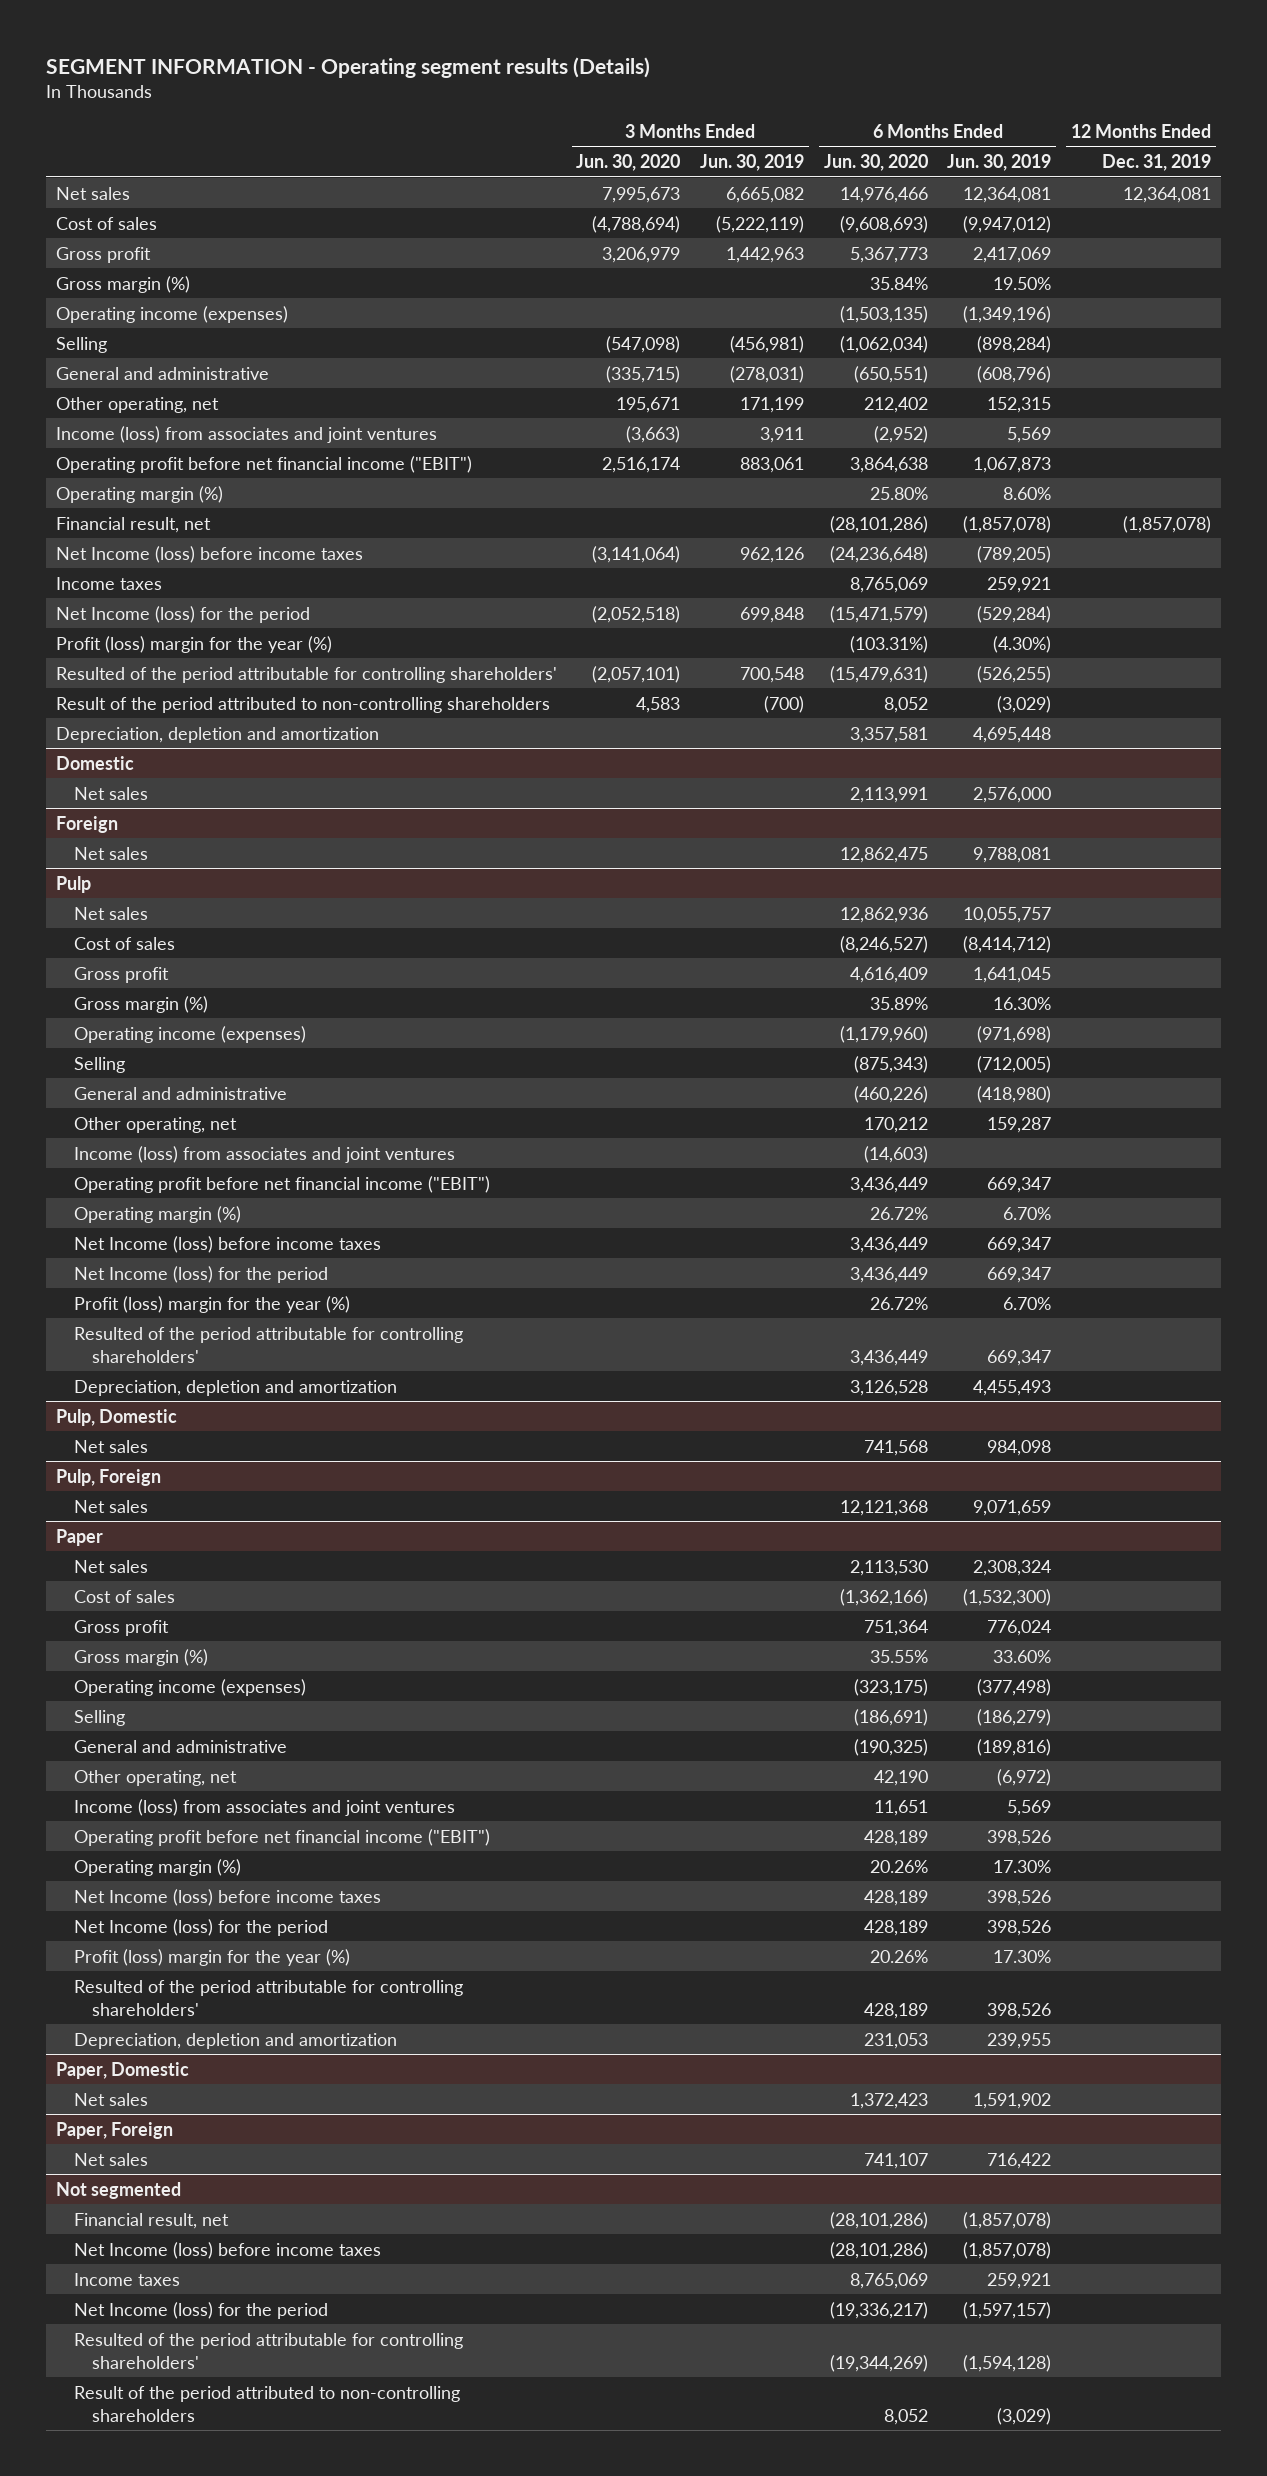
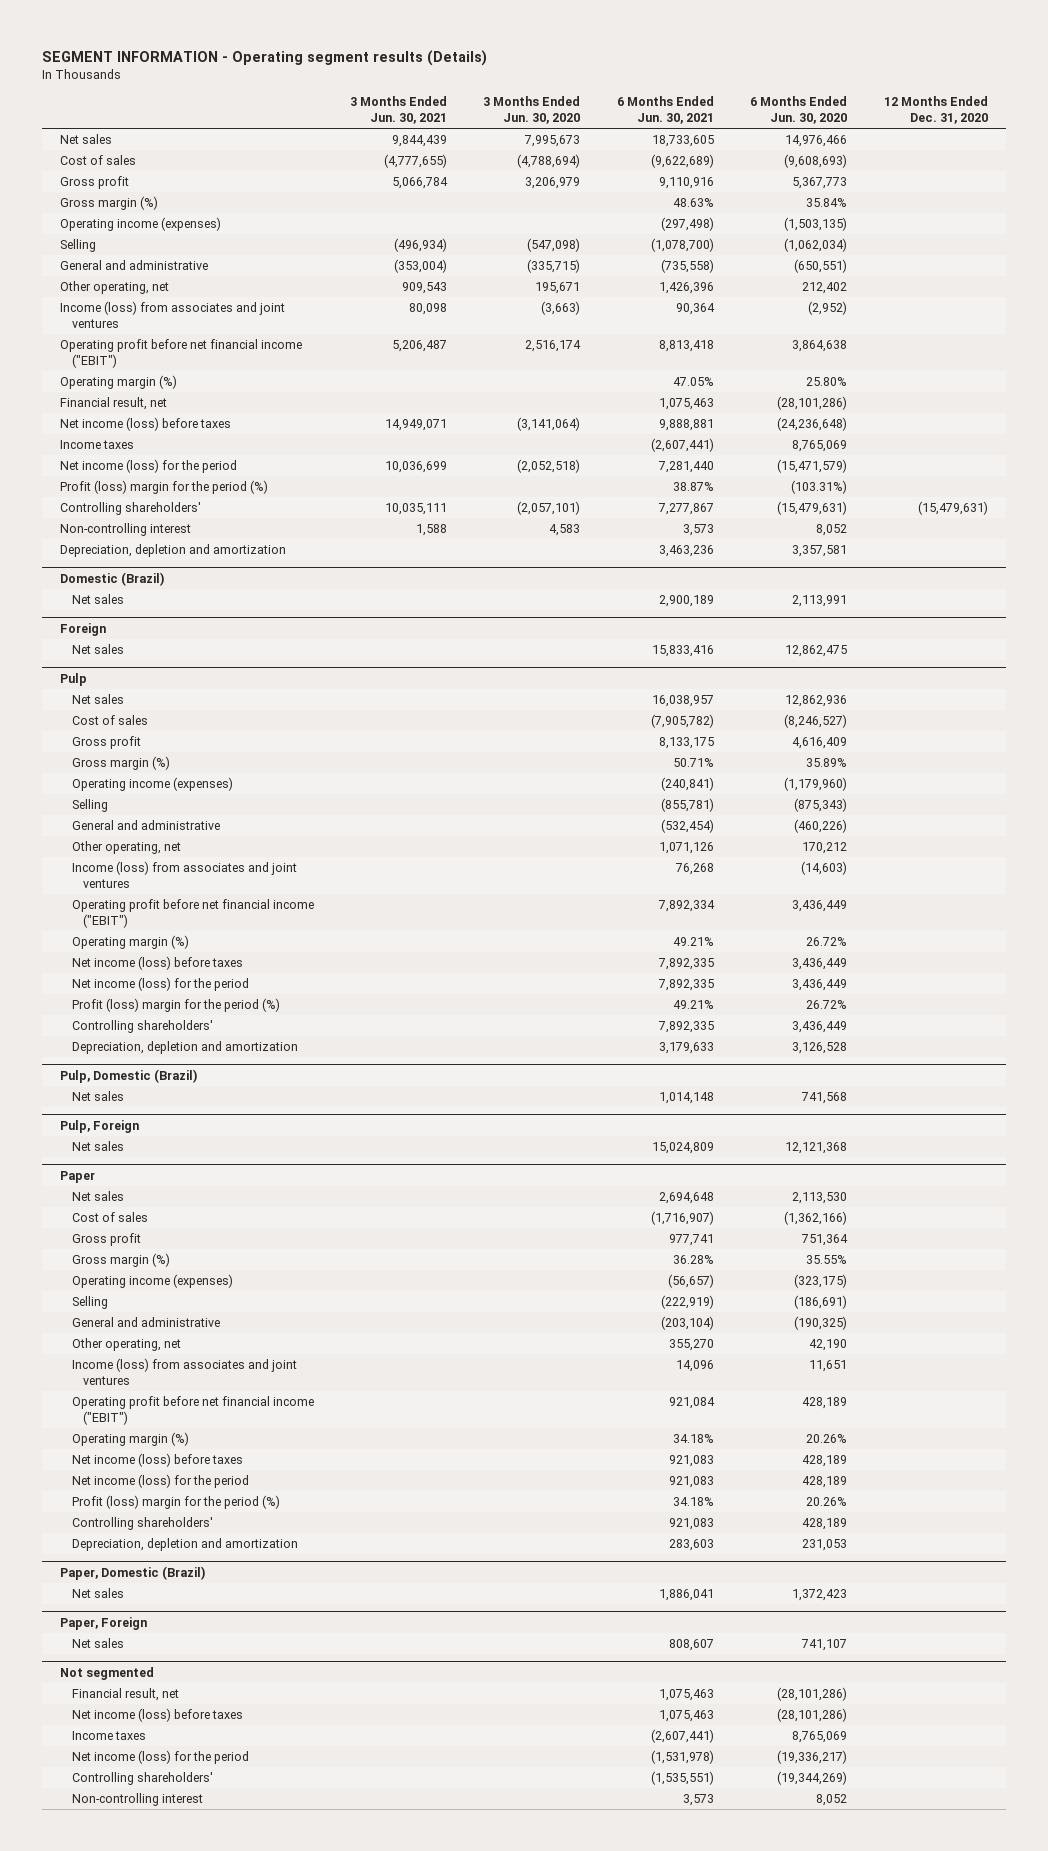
- | 3 Months Ended Jun. 30, 2020 | 3 Months Ended Jun. 30, 2019 | 6 Months Ended Jun. 30, 2020 | 6 Months Ended Jun. 30, 2019 | 12 Months Ended Dec. 31, 2019
+ | 3 Months Ended Jun. 30, 2021 | 3 Months Ended Jun. 30, 2020 | 6 Months Ended Jun. 30, 2021 | 6 Months Ended Jun. 30, 2020 | 12 Months Ended Dec. 31, 2020
- Net Income (loss) before income taxes | (3,141,064) | 962,126 | (24,236,648) | (789,205) |
+ Net income (loss) before taxes | 14,949,071 | (3,141,064) | 9,888,881 | (24,236,648) |
- Net Income (loss) for the period | (2,052,518) | 699,848 | (15,471,579) | (529,284) |
- Profit (loss) margin for the year (%) | | | (103.31%) | (4.30%) |
- Resulted of the period attributable for controlling shareholders' | (2,057,101) | 700,548 | (15,479,631) | (526,255) |
- Result of the period attributed to non-controlling shareholders | 4,583 | (700) | 8,052 | (3,029) |
+ Net income (loss) for the period | 10,036,699 | (2,052,518) | 7,281,440 | (15,471,579) |
+ Profit (loss) margin for the period (%) | | | 38.87% | (103.31%) |
+ Controlling shareholders' | 10,035,111 | (2,057,101) | 7,277,867 | (15,479,631) | (15,479,631)
+ Non-controlling interest | 1,588 | 4,583 | 3,573 | 8,052 |
- Domestic
+ Domestic (Brazil)
@ Pulp
- Net Income (loss) before income taxes | | | 3,436,449 | 669,347 |
- Net Income (loss) for the period | | | 3,436,449 | 669,347 |
- Profit (loss) margin for the year (%) | | | 26.72% | 6.70% |
- Resulted of the period attributable for controlling shareholders' | | | 3,436,449 | 669,347 |
+ Net income (loss) before taxes | | | 7,892,335 | 3,436,449 |
+ Net income (loss) for the period | | | 7,892,335 | 3,436,449 |
+ Profit (loss) margin for the period (%) | | | 49.21% | 26.72% |
+ Controlling shareholders' | | | 7,892,335 | 3,436,449 |
- Pulp, Domestic
+ Pulp, Domestic (Brazil)
@ Paper
- Net Income (loss) before income taxes | | | 428,189 | 398,526 |
- Net Income (loss) for the period | | | 428,189 | 398,526 |
- Profit (loss) margin for the year (%) | | | 20.26% | 17.30% |
- Resulted of the period attributable for controlling shareholders' | | | 428,189 | 398,526 |
+ Net income (loss) before taxes | | | 921,083 | 428,189 |
+ Net income (loss) for the period | | | 921,083 | 428,189 |
+ Profit (loss) margin for the period (%) | | | 34.18% | 20.26% |
+ Controlling shareholders' | | | 921,083 | 428,189 |
- Paper, Domestic
+ Paper, Domestic (Brazil)
@ Not segmented
- Net Income (loss) before income taxes | | | (28,101,286) | (1,857,078) |
+ Net income (loss) before taxes | | | 1,075,463 | (28,101,286) |
- Net Income (loss) for the period | | | (19,336,217) | (1,597,157) |
- Resulted of the period attributable for controlling shareholders' | | | (19,344,269) | (1,594,128) |
- Result of the period attributed to non-controlling shareholders | | | 8,052 | (3,029) |
+ Net income (loss) for the period | | | (1,531,978) | (19,336,217) |
+ Controlling shareholders' | | | (1,535,551) | (19,344,269) |
+ Non-controlling interest | | | 3,573 | 8,052 |

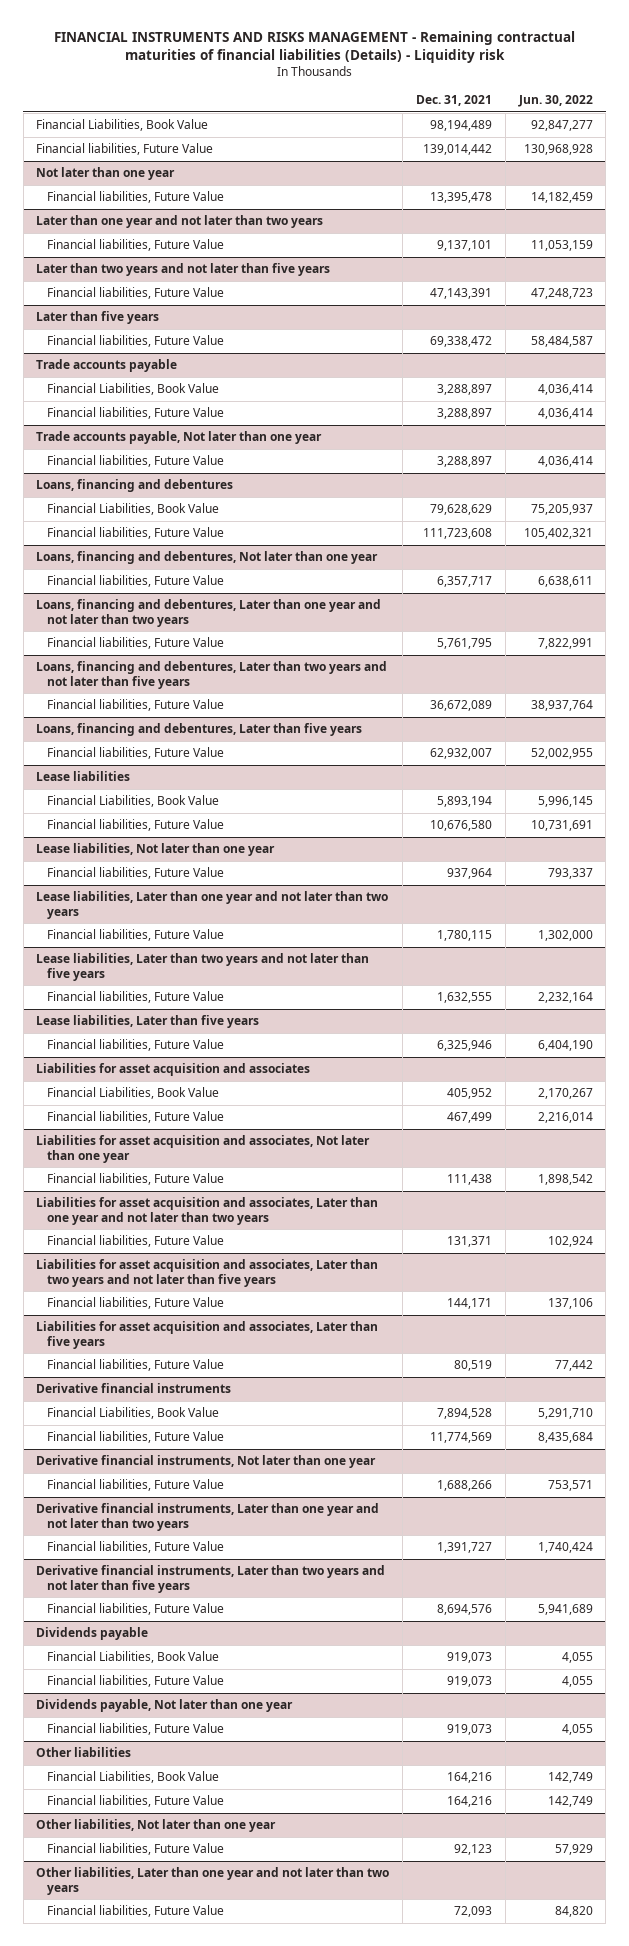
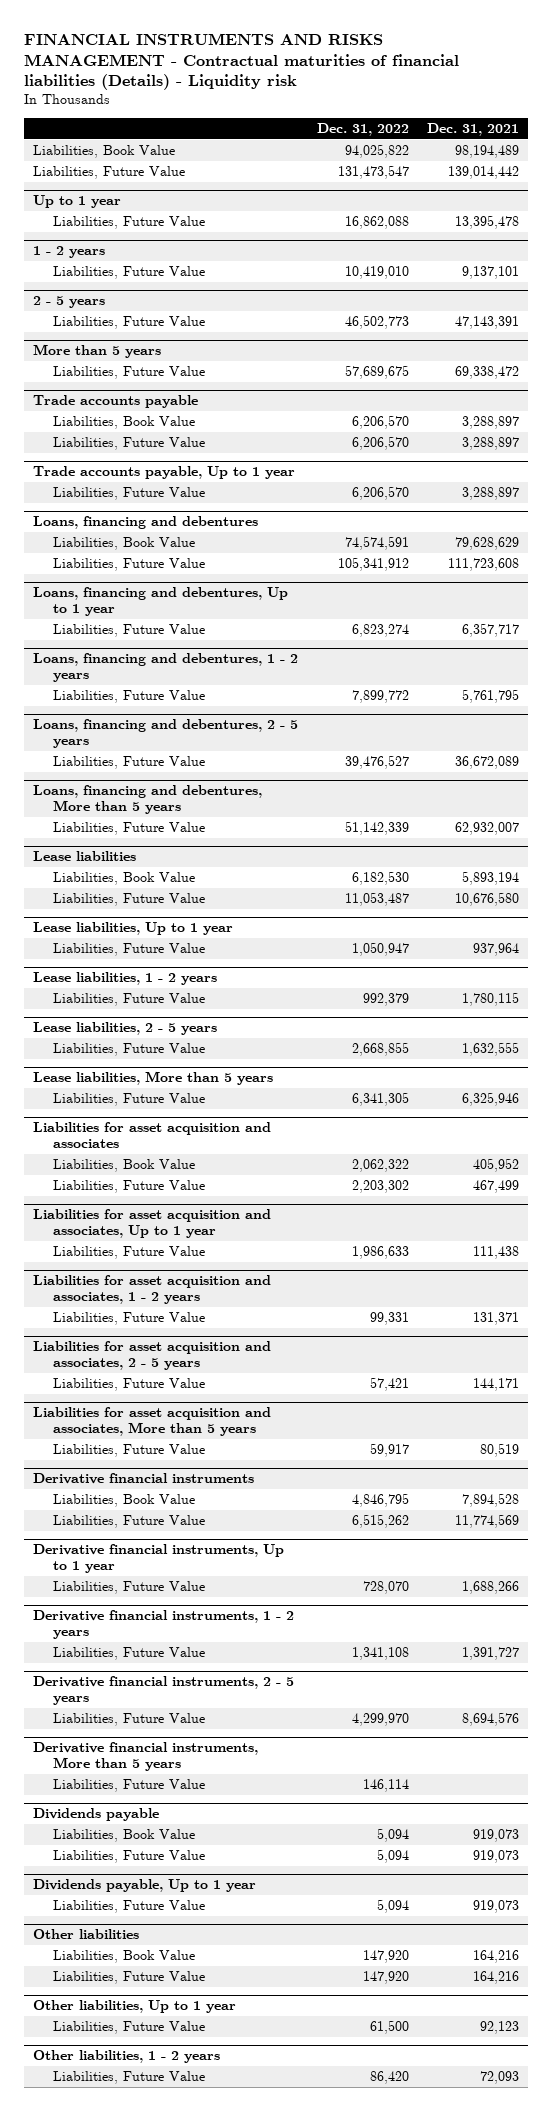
- FINANCIAL INSTRUMENTS AND RISKS MANAGEMENT - Remaining contractual maturities of financial liabilities (Details) - Liquidity risk
+ FINANCIAL INSTRUMENTS AND RISKS MANAGEMENT - Contractual maturities of financial liabilities (Details) - Liquidity risk
- | Dec. 31, 2021 | Jun. 30, 2022
+ | Dec. 31, 2022 | Dec. 31, 2021
- Financial Liabilities, Book Value | 98,194,489 | 92,847,277
- Financial liabilities, Future Value | 139,014,442 | 130,968,928
- Not later than one year
- Financial liabilities, Future Value | 13,395,478 | 14,182,459
- Later than one year and not later than two years
- Financial liabilities, Future Value | 9,137,101 | 11,053,159
- Later than two years and not later than five years
- Financial liabilities, Future Value | 47,143,391 | 47,248,723
- Later than five years
- Financial liabilities, Future Value | 69,338,472 | 58,484,587
+ Liabilities, Book Value | 94,025,822 | 98,194,489
+ Liabilities, Future Value | 131,473,547 | 139,014,442
+ Up to 1 year
+ Liabilities, Future Value | 16,862,088 | 13,395,478
+ 1 - 2 years
+ Liabilities, Future Value | 10,419,010 | 9,137,101
+ 2 - 5 years
+ Liabilities, Future Value | 46,502,773 | 47,143,391
+ More than 5 years
+ Liabilities, Future Value | 57,689,675 | 69,338,472
@ Trade accounts payable
- Financial Liabilities, Book Value | 3,288,897 | 4,036,414
- Financial liabilities, Future Value | 3,288,897 | 4,036,414
- Trade accounts payable, Not later than one year
- Financial liabilities, Future Value | 3,288,897 | 4,036,414
@ Trade accounts payable
+ Liabilities, Book Value | 6,206,570 | 3,288,897
+ Liabilities, Future Value | 6,206,570 | 3,288,897
+ Trade accounts payable, Up to 1 year
+ Liabilities, Future Value | 6,206,570 | 3,288,897
@ Loans, financing and debentures
- Financial Liabilities, Book Value | 79,628,629 | 75,205,937
- Financial liabilities, Future Value | 111,723,608 | 105,402,321
- Loans, financing and debentures, Not later than one year
- Financial liabilities, Future Value | 6,357,717 | 6,638,611
- Loans, financing and debentures, Later than one year and not later than two years
- Financial liabilities, Future Value | 5,761,795 | 7,822,991
- Loans, financing and debentures, Later than two years and not later than five years
- Financial liabilities, Future Value | 36,672,089 | 38,937,764
- Loans, financing and debentures, Later than five years
- Financial liabilities, Future Value | 62,932,007 | 52,002,955
@ Loans, financing and debentures
+ Liabilities, Book Value | 74,574,591 | 79,628,629
+ Liabilities, Future Value | 105,341,912 | 111,723,608
+ Loans, financing and debentures, Up to 1 year
+ Liabilities, Future Value | 6,823,274 | 6,357,717
+ Loans, financing and debentures, 1 - 2 years
+ Liabilities, Future Value | 7,899,772 | 5,761,795
+ Loans, financing and debentures, 2 - 5 years
+ Liabilities, Future Value | 39,476,527 | 36,672,089
+ Loans, financing and debentures, More than 5 years
+ Liabilities, Future Value | 51,142,339 | 62,932,007
@ Lease liabilities
- Financial Liabilities, Book Value | 5,893,194 | 5,996,145
- Financial liabilities, Future Value | 10,676,580 | 10,731,691
- Lease liabilities, Not later than one year
- Financial liabilities, Future Value | 937,964 | 793,337
- Lease liabilities, Later than one year and not later than two years
- Financial liabilities, Future Value | 1,780,115 | 1,302,000
- Lease liabilities, Later than two years and not later than five years
- Financial liabilities, Future Value | 1,632,555 | 2,232,164
- Lease liabilities, Later than five years
- Financial liabilities, Future Value | 6,325,946 | 6,404,190
@ Lease liabilities
+ Liabilities, Book Value | 6,182,530 | 5,893,194
+ Liabilities, Future Value | 11,053,487 | 10,676,580
+ Lease liabilities, Up to 1 year
+ Liabilities, Future Value | 1,050,947 | 937,964
+ Lease liabilities, 1 - 2 years
+ Liabilities, Future Value | 992,379 | 1,780,115
+ Lease liabilities, 2 - 5 years
+ Liabilities, Future Value | 2,668,855 | 1,632,555
+ Lease liabilities, More than 5 years
+ Liabilities, Future Value | 6,341,305 | 6,325,946
@ Liabilities for asset acquisition and associates
- Financial Liabilities, Book Value | 405,952 | 2,170,267
- Financial liabilities, Future Value | 467,499 | 2,216,014
- Liabilities for asset acquisition and associates, Not later than one year
- Financial liabilities, Future Value | 111,438 | 1,898,542
- Liabilities for asset acquisition and associates, Later than one year and not later than two years
- Financial liabilities, Future Value | 131,371 | 102,924
- Liabilities for asset acquisition and associates, Later than two years and not later than five years
- Financial liabilities, Future Value | 144,171 | 137,106
- Liabilities for asset acquisition and associates, Later than five years
- Financial liabilities, Future Value | 80,519 | 77,442
@ Liabilities for asset acquisition and associates
+ Liabilities, Book Value | 2,062,322 | 405,952
+ Liabilities, Future Value | 2,203,302 | 467,499
+ Liabilities for asset acquisition and associates, Up to 1 year
+ Liabilities, Future Value | 1,986,633 | 111,438
+ Liabilities for asset acquisition and associates, 1 - 2 years
+ Liabilities, Future Value | 99,331 | 131,371
+ Liabilities for asset acquisition and associates, 2 - 5 years
+ Liabilities, Future Value | 57,421 | 144,171
+ Liabilities for asset acquisition and associates, More than 5 years
+ Liabilities, Future Value | 59,917 | 80,519
@ Derivative financial instruments
- Financial Liabilities, Book Value | 7,894,528 | 5,291,710
- Financial liabilities, Future Value | 11,774,569 | 8,435,684
- Derivative financial instruments, Not later than one year
- Financial liabilities, Future Value | 1,688,266 | 753,571
- Derivative financial instruments, Later than one year and not later than two years
- Financial liabilities, Future Value | 1,391,727 | 1,740,424
- Derivative financial instruments, Later than two years and not later than five years
- Financial liabilities, Future Value | 8,694,576 | 5,941,689
@ Derivative financial instruments
+ Liabilities, Book Value | 4,846,795 | 7,894,528
+ Liabilities, Future Value | 6,515,262 | 11,774,569
+ Derivative financial instruments, Up to 1 year
+ Liabilities, Future Value | 728,070 | 1,688,266
+ Derivative financial instruments, 1 - 2 years
+ Liabilities, Future Value | 1,341,108 | 1,391,727
+ Derivative financial instruments, 2 - 5 years
+ Liabilities, Future Value | 4,299,970 | 8,694,576
+ Derivative financial instruments, More than 5 years
+ Liabilities, Future Value | 146,114 |
@ Dividends payable
- Financial Liabilities, Book Value | 919,073 | 4,055
- Financial liabilities, Future Value | 919,073 | 4,055
- Dividends payable, Not later than one year
- Financial liabilities, Future Value | 919,073 | 4,055
@ Dividends payable
+ Liabilities, Book Value | 5,094 | 919,073
+ Liabilities, Future Value | 5,094 | 919,073
+ Dividends payable, Up to 1 year
+ Liabilities, Future Value | 5,094 | 919,073
@ Other liabilities
- Financial Liabilities, Book Value | 164,216 | 142,749
- Financial liabilities, Future Value | 164,216 | 142,749
- Other liabilities, Not later than one year
- Financial liabilities, Future Value | 92,123 | 57,929
- Other liabilities, Later than one year and not later than two years
- Financial liabilities, Future Value | 72,093 | 84,820
@ Other liabilities
+ Liabilities, Book Value | 147,920 | 164,216
+ Liabilities, Future Value | 147,920 | 164,216
+ Other liabilities, Up to 1 year
+ Liabilities, Future Value | 61,500 | 92,123
+ Other liabilities, 1 - 2 years
+ Liabilities, Future Value | 86,420 | 72,093

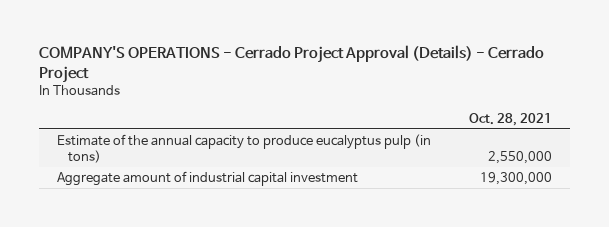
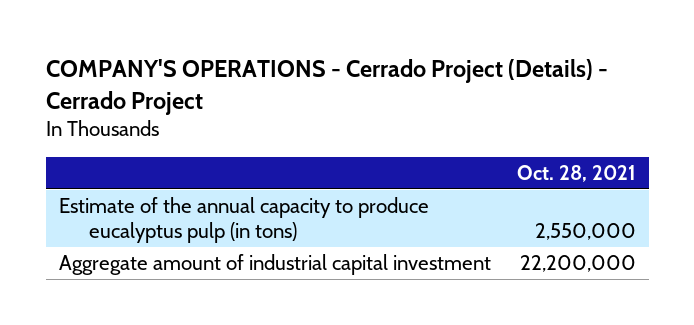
- COMPANY'S OPERATIONS - Cerrado Project Approval (Details) - Cerrado Project
+ COMPANY'S OPERATIONS - Cerrado Project (Details) - Cerrado Project
- Aggregate amount of industrial capital investment | 19,300,000
+ Aggregate amount of industrial capital investment | 22,200,000

